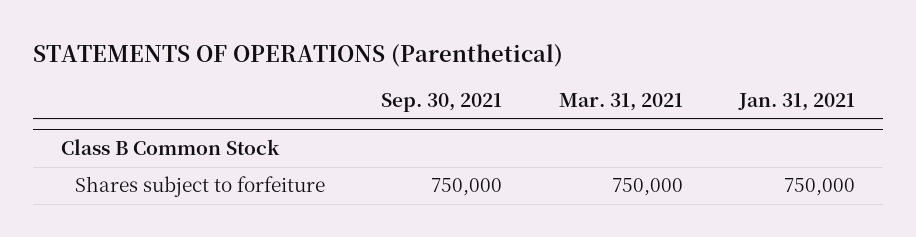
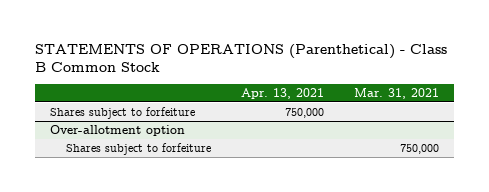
- STATEMENTS OF OPERATIONS (Parenthetical)
+ STATEMENTS OF OPERATIONS (Parenthetical) - Class B Common Stock
- | Sep. 30, 2021 | Mar. 31, 2021 | Jan. 31, 2021
+ | Apr. 13, 2021 | Mar. 31, 2021
- Class B Common Stock
+ Shares subject to forfeiture | 750,000 |
+ Over-allotment option

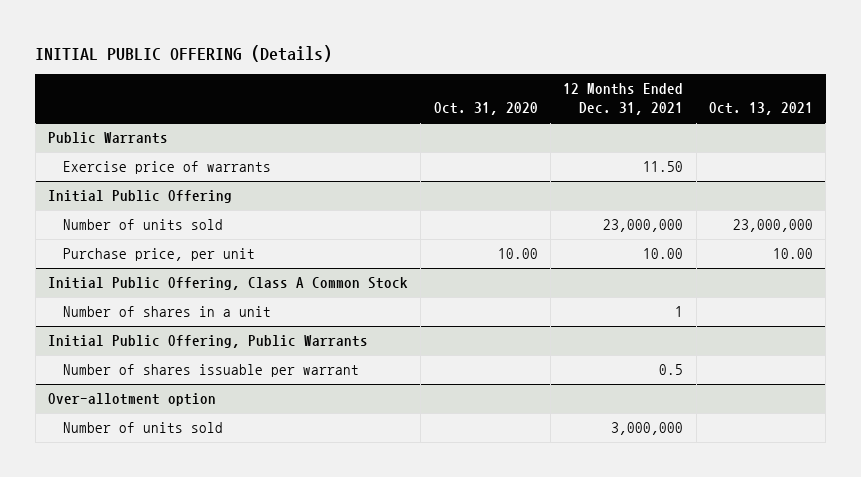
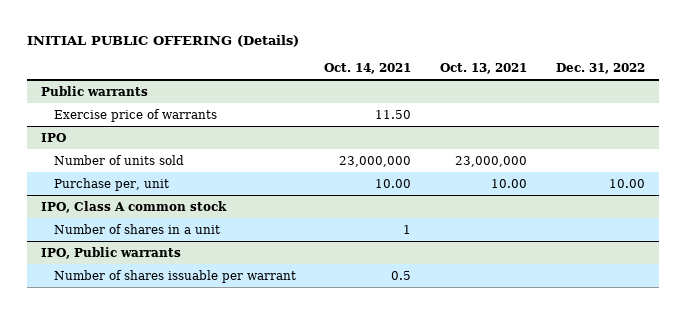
- | Oct. 31, 2020 | 12 Months Ended Dec. 31, 2021 | Oct. 13, 2021
+ | Oct. 14, 2021 | Oct. 13, 2021 | Dec. 31, 2022
- Public Warrants
+ Public warrants
- Initial Public Offering
+ IPO
- Purchase price, per unit | 10.00 | 10.00 | 10.00
- Initial Public Offering, Class A Common Stock
+ Purchase per, unit | 10.00 | 10.00 | 10.00
+ IPO, Class A common stock
- Initial Public Offering, Public Warrants
- Number of shares issuable per warrant | | 0.5 |
- Over-allotment option
- Number of units sold | | 3,000,000 |
+ IPO, Public warrants
+ Number of shares issuable per warrant | 0.5 | |

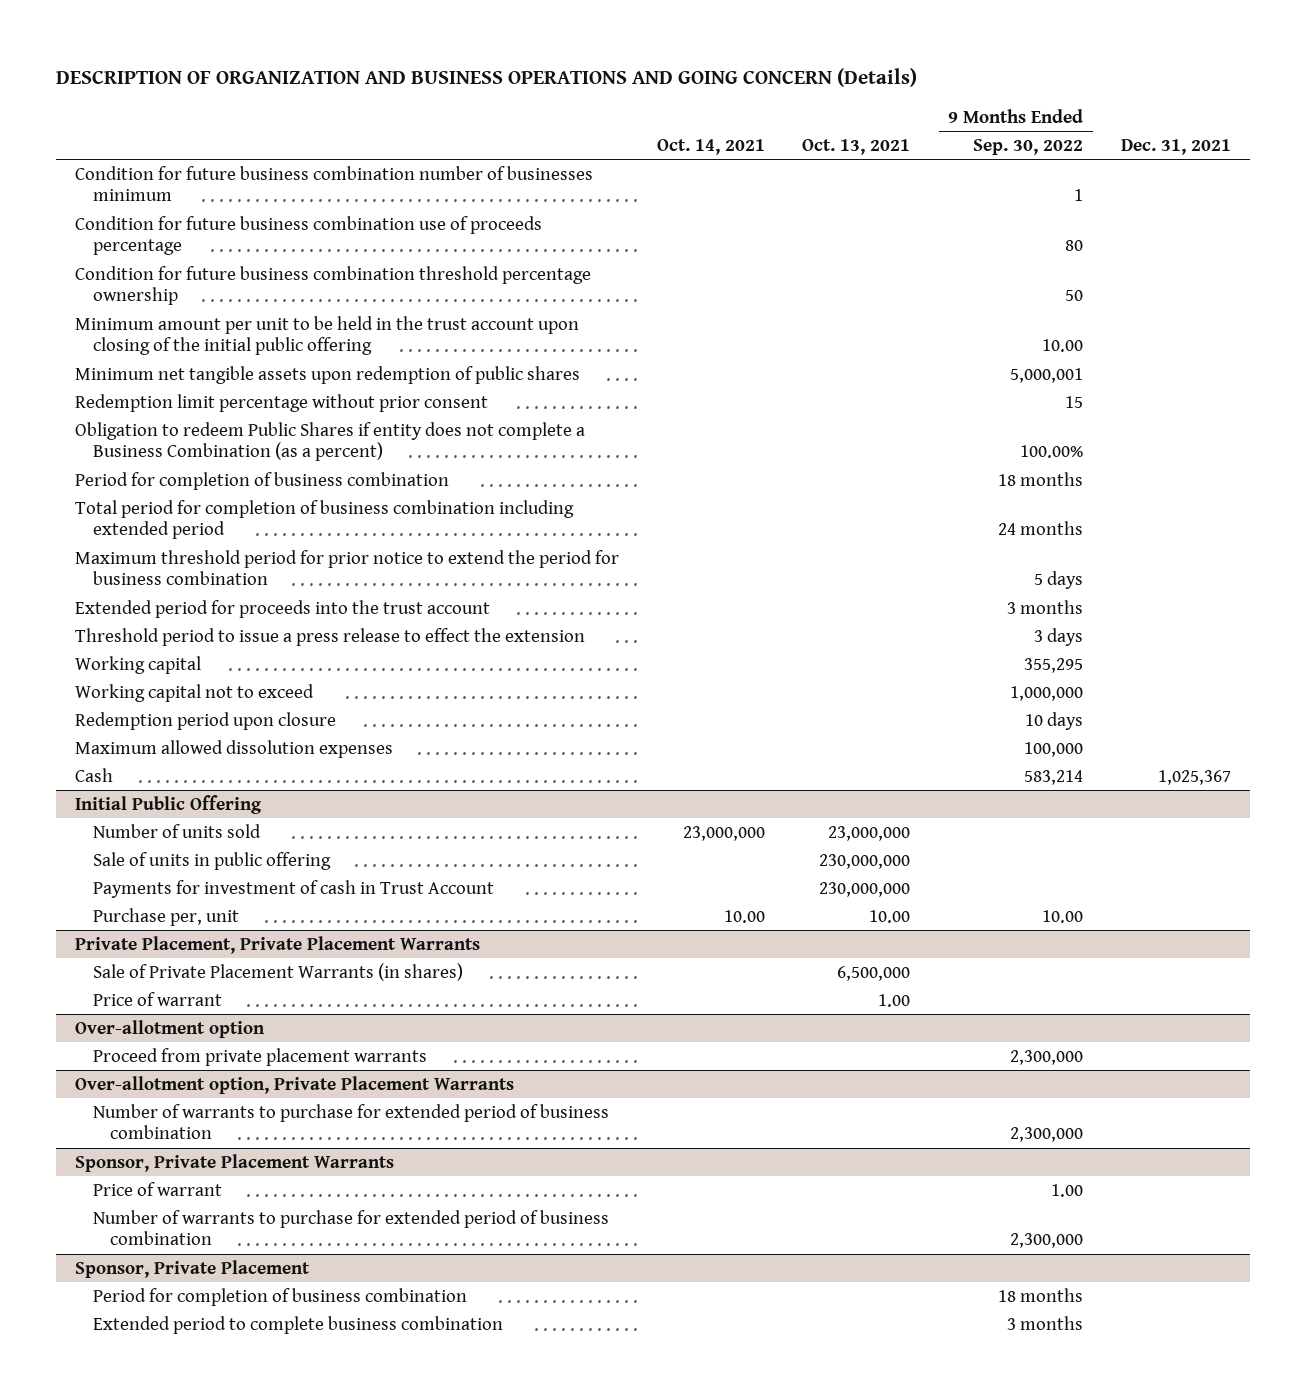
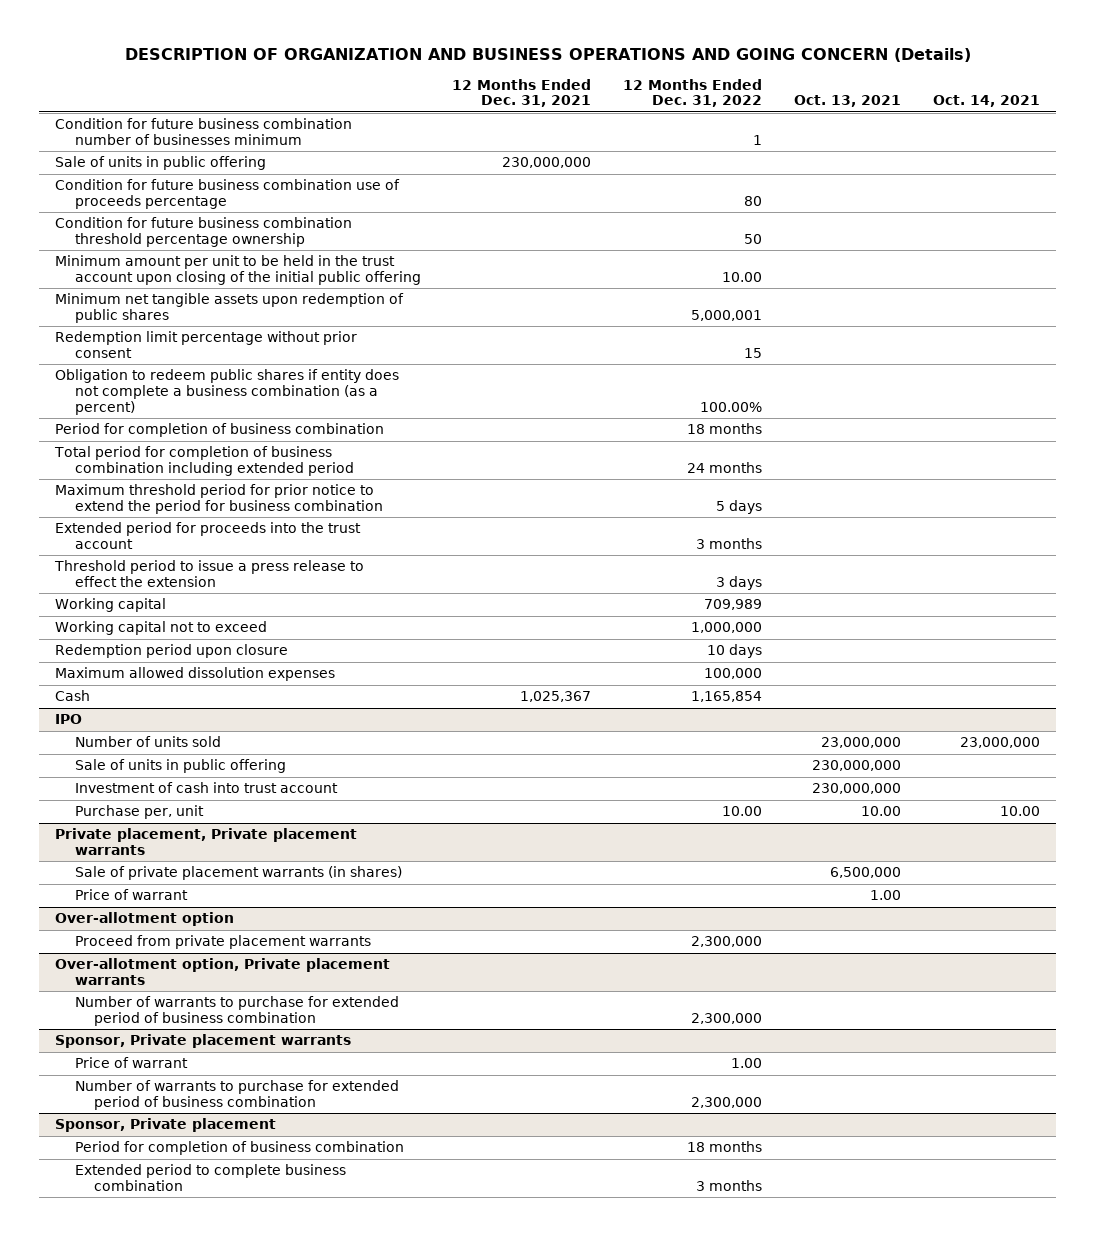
- | Oct. 14, 2021 | Oct. 13, 2021 | 9 Months Ended Sep. 30, 2022 | Dec. 31, 2021
+ | 12 Months Ended Dec. 31, 2021 | 12 Months Ended Dec. 31, 2022 | Oct. 13, 2021 | Oct. 14, 2021
+ Sale of units in public offering | 230,000,000 | | |
- Obligation to redeem Public Shares if entity does not complete a Business Combination (as a percent) | | | 100.00% |
+ Obligation to redeem public shares if entity does not complete a business combination (as a percent) | | 100.00% | |
- Initial Public Offering
+ IPO
- Payments for investment of cash in Trust Account | | 230,000,000 | |
+ Investment of cash into trust account | | | 230,000,000 |
- Private Placement, Private Placement Warrants
- Sale of Private Placement Warrants (in shares) | | 6,500,000 | |
+ Private placement, Private placement warrants
+ Sale of private placement warrants (in shares) | | | 6,500,000 |
- Over-allotment option, Private Placement Warrants
+ Over-allotment option, Private placement warrants
- Sponsor, Private Placement Warrants
+ Sponsor, Private placement warrants
- Sponsor, Private Placement
+ Sponsor, Private placement

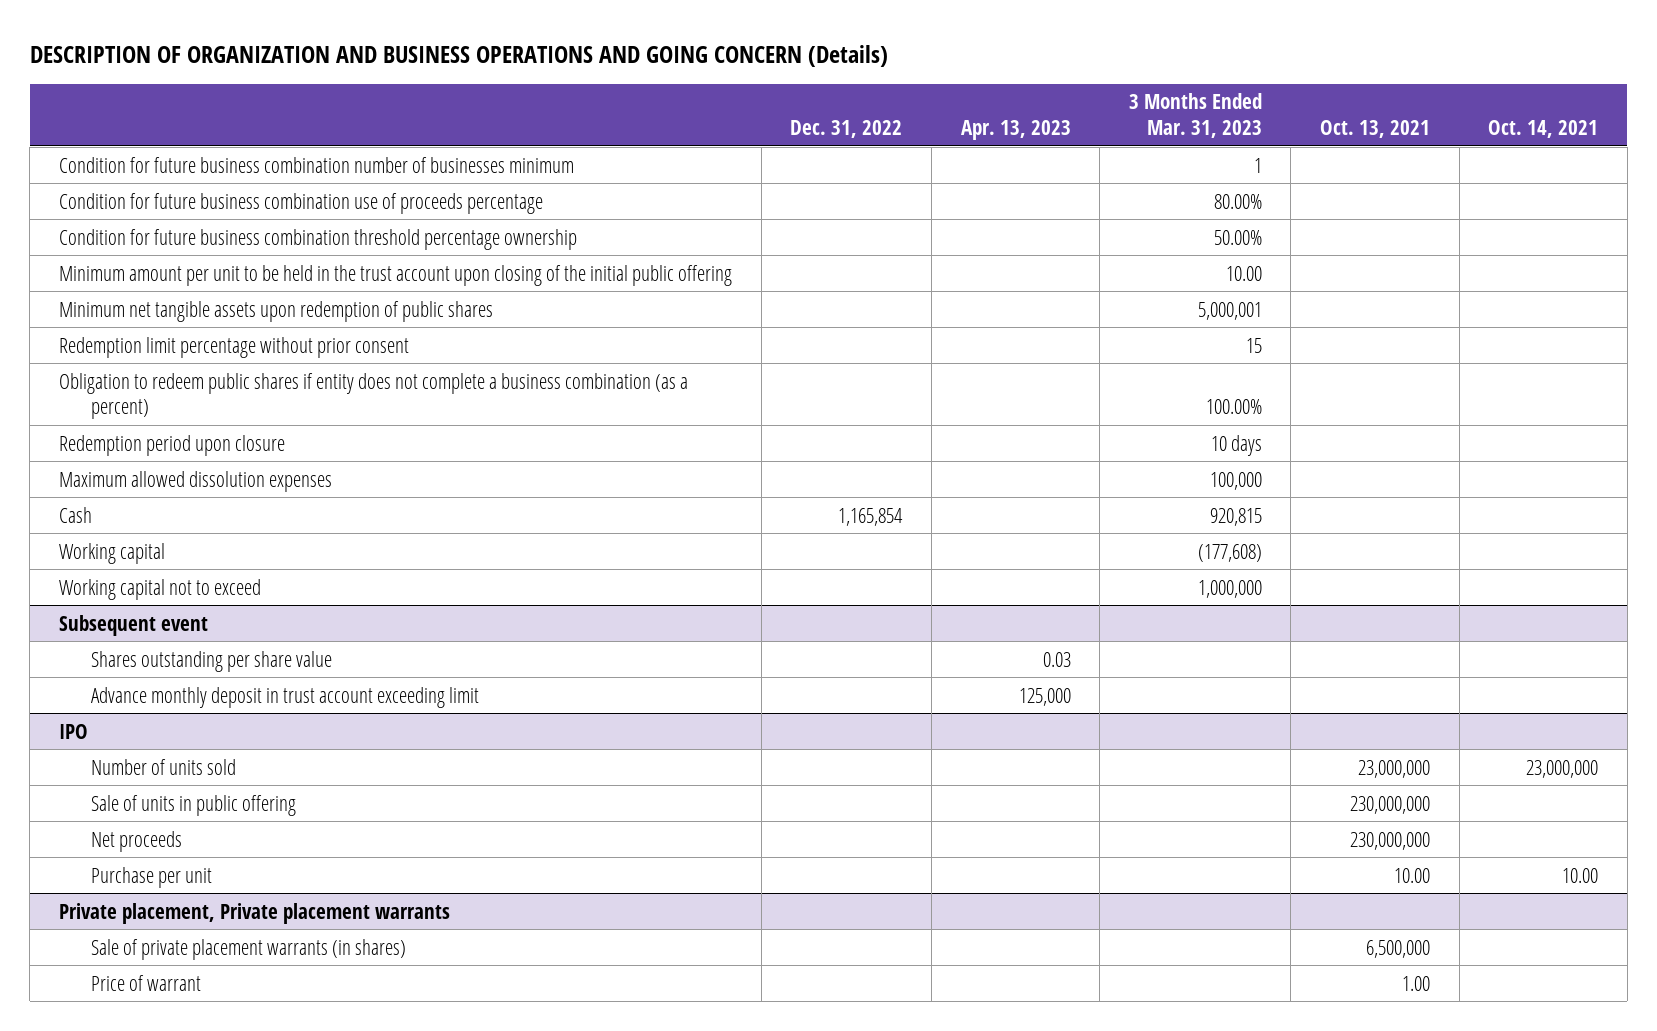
- | 12 Months Ended Dec. 31, 2021 | 12 Months Ended Dec. 31, 2022 | Oct. 13, 2021 | Oct. 14, 2021
+ | Dec. 31, 2022 | Apr. 13, 2023 | 3 Months Ended Mar. 31, 2023 | Oct. 13, 2021 | Oct. 14, 2021
- Sale of units in public offering | 230,000,000 | | |
- Period for completion of business combination | | 18 months | |
- Total period for completion of business combination including extended period | | 24 months | |
- Maximum threshold period for prior notice to extend the period for business combination | | 5 days | |
- Extended period for proceeds into the trust account | | 3 months | |
- Threshold period to issue a press release to effect the extension | | 3 days | |
moved down: Working capital | | | (177,608) | |
moved down: Working capital not to exceed | | | 1,000,000 | |
+ Subsequent event
+ Shares outstanding per share value | | 0.03 | | |
+ Advance monthly deposit in trust account exceeding limit | | 125,000 | | |
@ IPO
- Investment of cash into trust account | | | 230,000,000 |
- Purchase per, unit | | 10.00 | 10.00 | 10.00
+ Net proceeds | | | | 230,000,000 |
+ Purchase per unit | | | | 10.00 | 10.00
- Over-allotment option
- Proceed from private placement warrants | | 2,300,000 | |
- Over-allotment option, Private placement warrants
- Number of warrants to purchase for extended period of business combination | | 2,300,000 | |
- Sponsor, Private placement warrants
- Price of warrant | | 1.00 | |
- Number of warrants to purchase for extended period of business combination | | 2,300,000 | |
- Sponsor, Private placement
- Period for completion of business combination | | 18 months | |
- Extended period to complete business combination | | 3 months | |

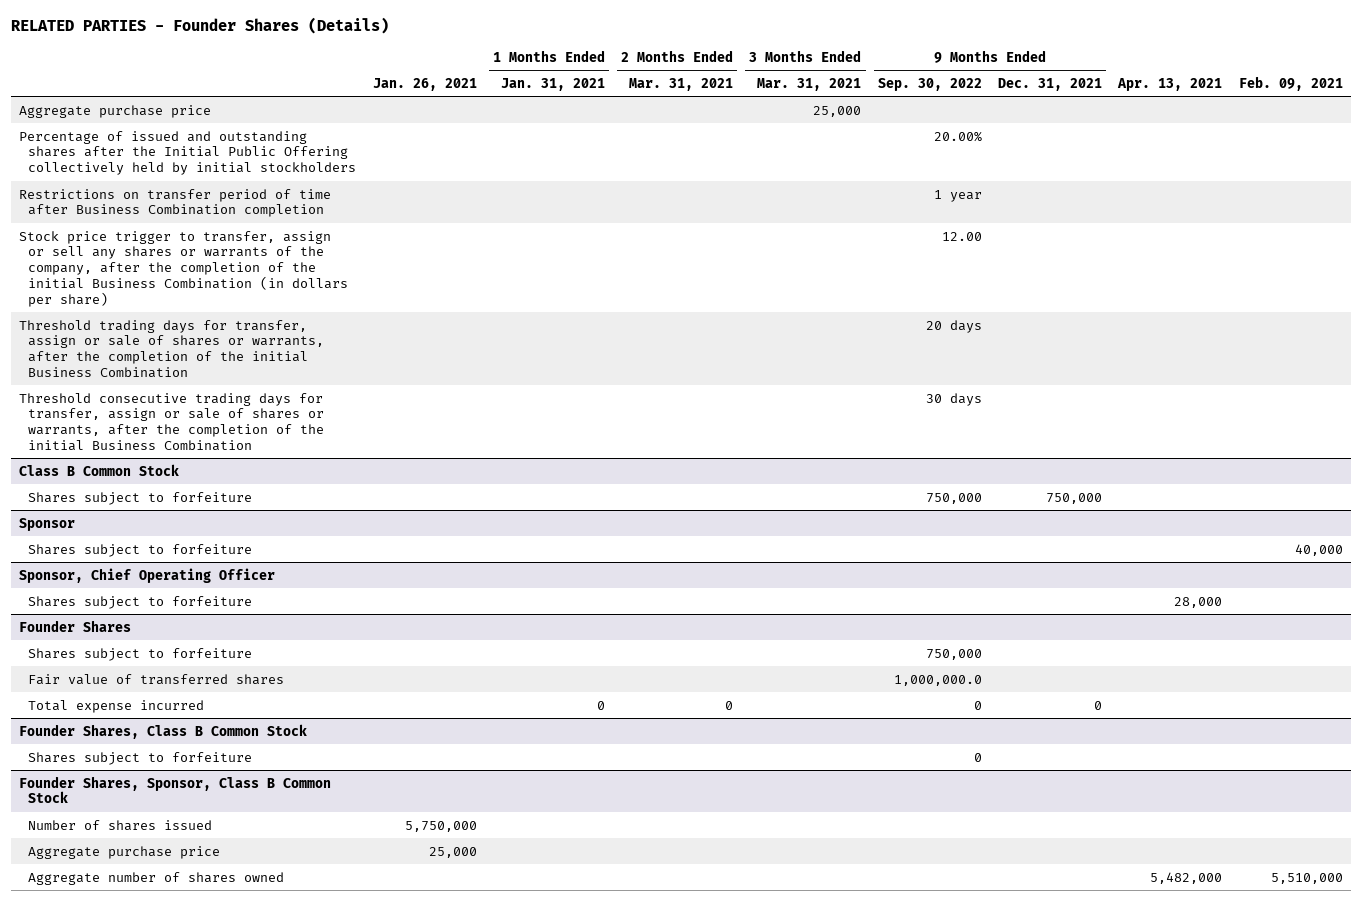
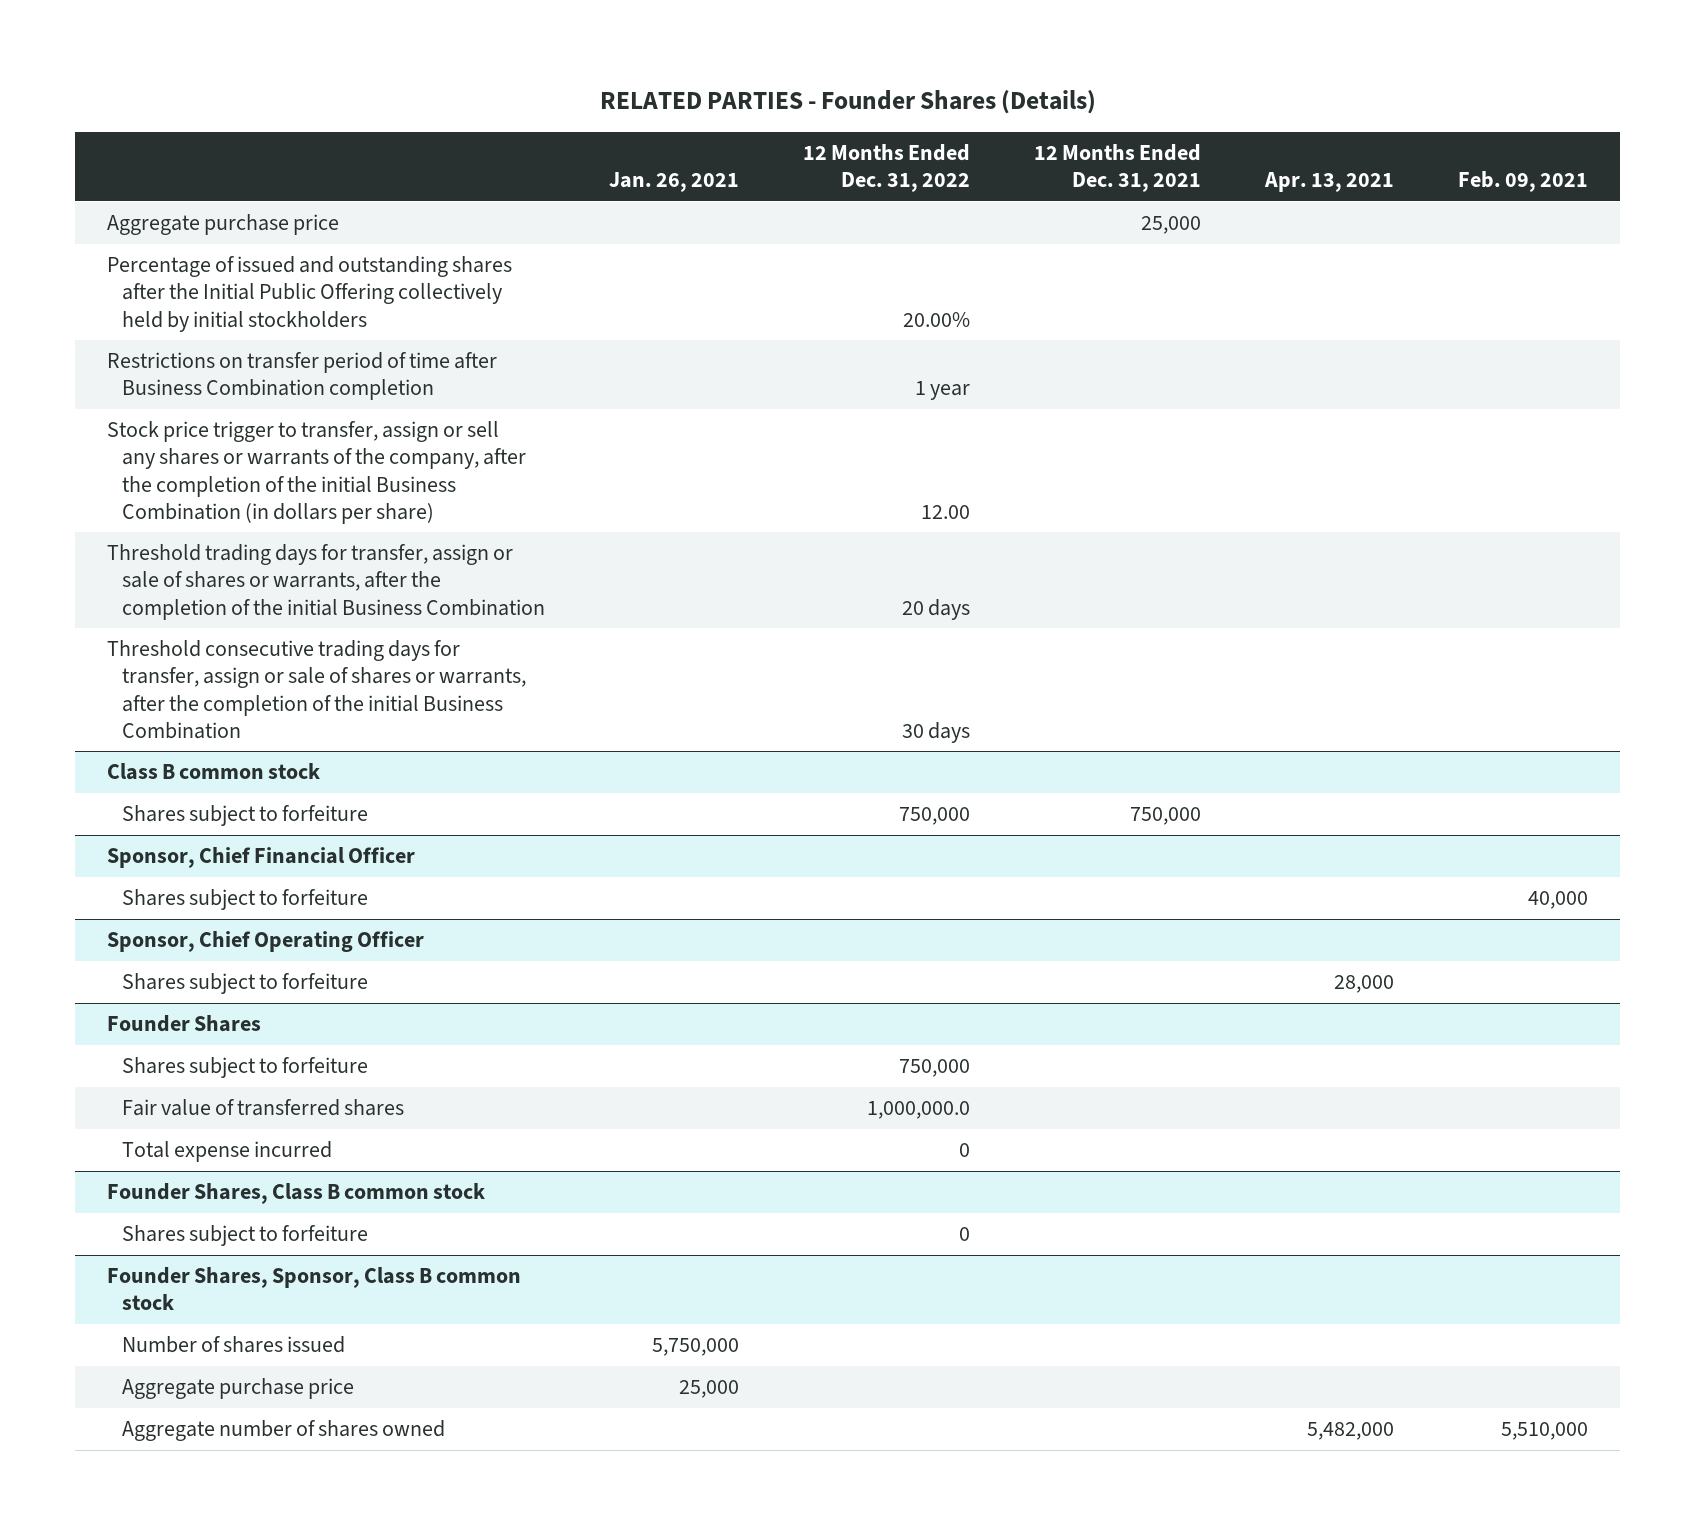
- | Jan. 26, 2021 | 1 Months Ended Jan. 31, 2021 | 2 Months Ended Mar. 31, 2021 | 3 Months Ended Mar. 31, 2021 | 9 Months Ended Sep. 30, 2022 | 9 Months Ended Dec. 31, 2021 | Apr. 13, 2021 | Feb. 09, 2021
+ | Jan. 26, 2021 | 12 Months Ended Dec. 31, 2022 | 12 Months Ended Dec. 31, 2021 | Apr. 13, 2021 | Feb. 09, 2021
- Class B Common Stock
+ Class B common stock
- Sponsor
+ Sponsor, Chief Financial Officer
- Founder Shares, Class B Common Stock
+ Founder Shares, Class B common stock
- Founder Shares, Sponsor, Class B Common Stock
+ Founder Shares, Sponsor, Class B common stock

